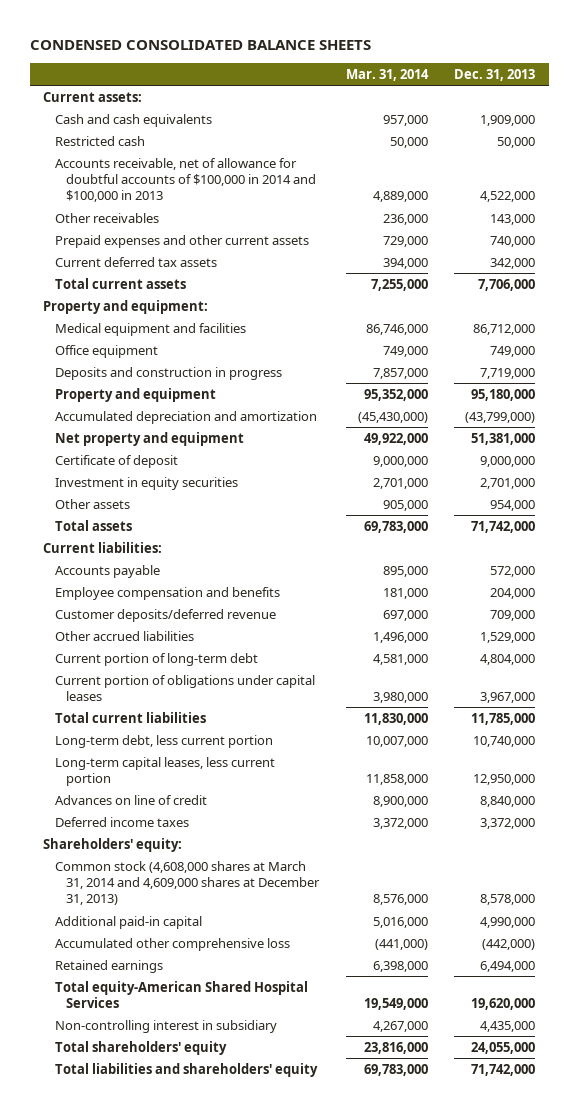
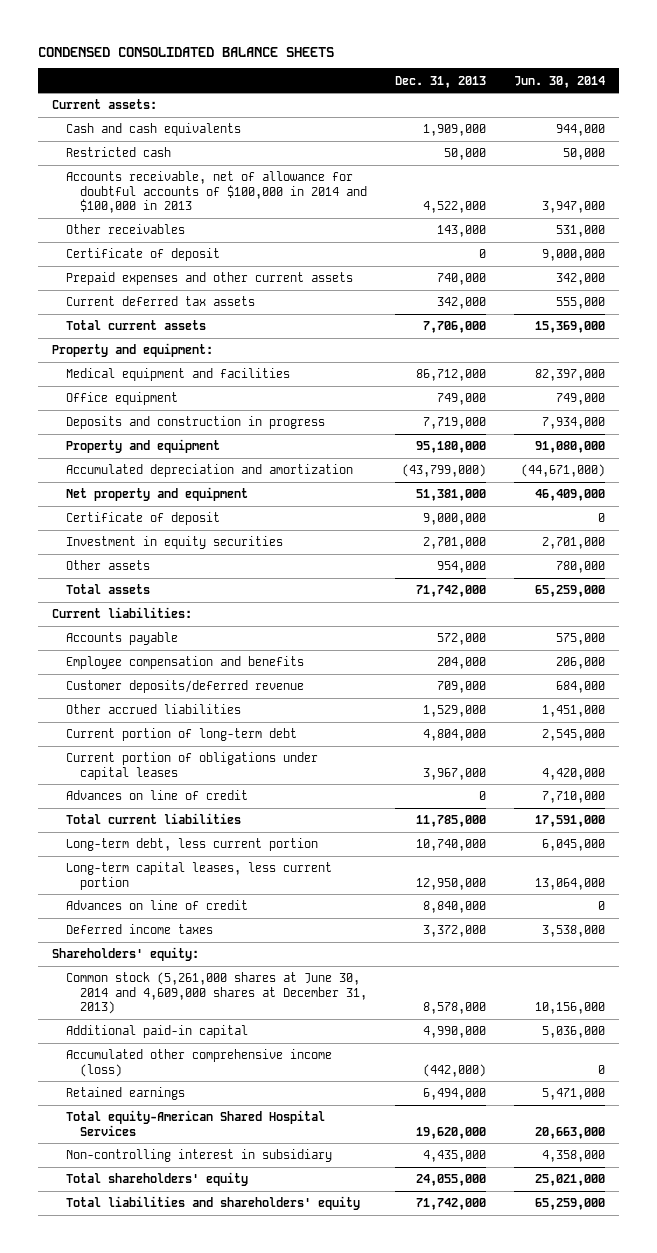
- | Mar. 31, 2014 | Dec. 31, 2013
+ | Dec. 31, 2013 | Jun. 30, 2014
+ Certificate of deposit | 0 | 9,000,000
+ Advances on line of credit | 0 | 7,710,000
- Common stock (4,608,000 shares at March 31, 2014 and 4,609,000 shares at December 31, 2013) | 8,576,000 | 8,578,000
+ Common stock (5,261,000 shares at June 30, 2014 and 4,609,000 shares at December 31, 2013) | 8,578,000 | 10,156,000
- Accumulated other comprehensive loss | (441,000) | (442,000)
+ Accumulated other comprehensive income (loss) | (442,000) | 0

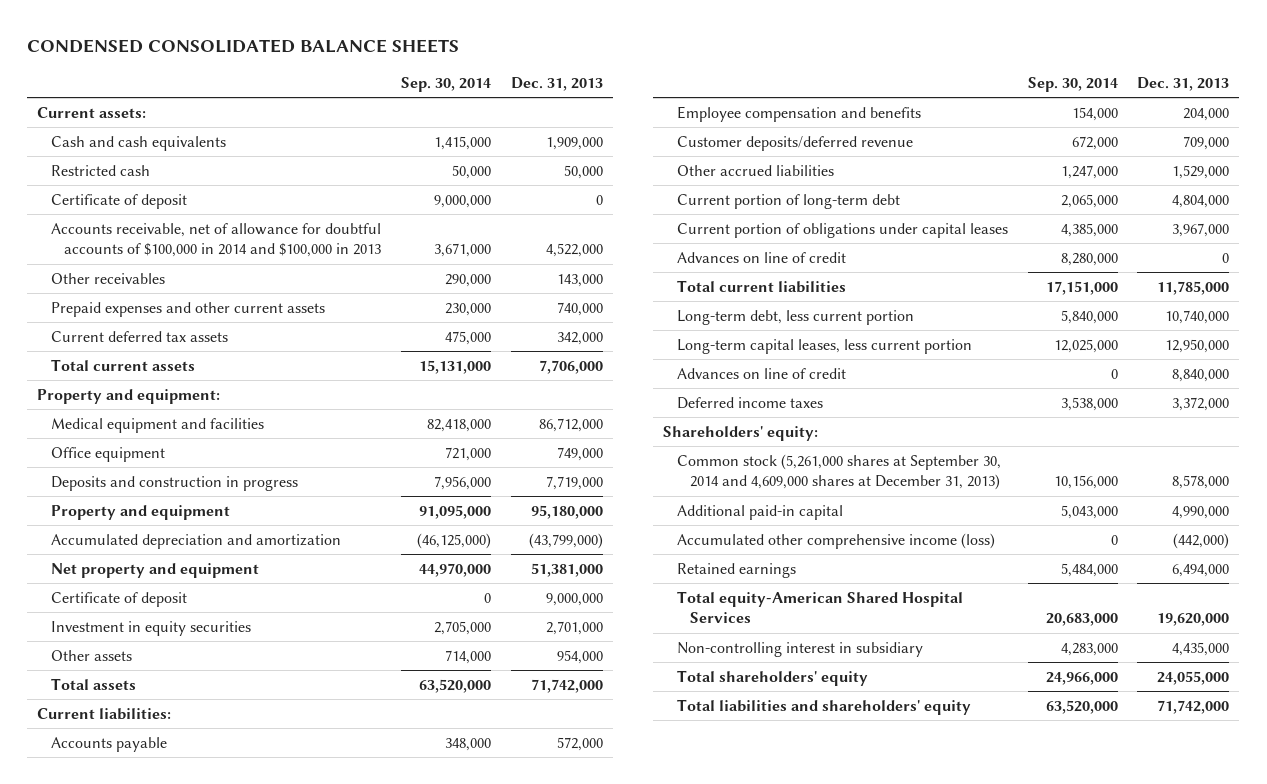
- | Dec. 31, 2013 | Jun. 30, 2014
+ | Sep. 30, 2014 | Dec. 31, 2013
moved up: Certificate of deposit | 9,000,000 | 0
- Common stock (5,261,000 shares at June 30, 2014 and 4,609,000 shares at December 31, 2013) | 8,578,000 | 10,156,000
+ Common stock (5,261,000 shares at September 30, 2014 and 4,609,000 shares at December 31, 2013) | 10,156,000 | 8,578,000

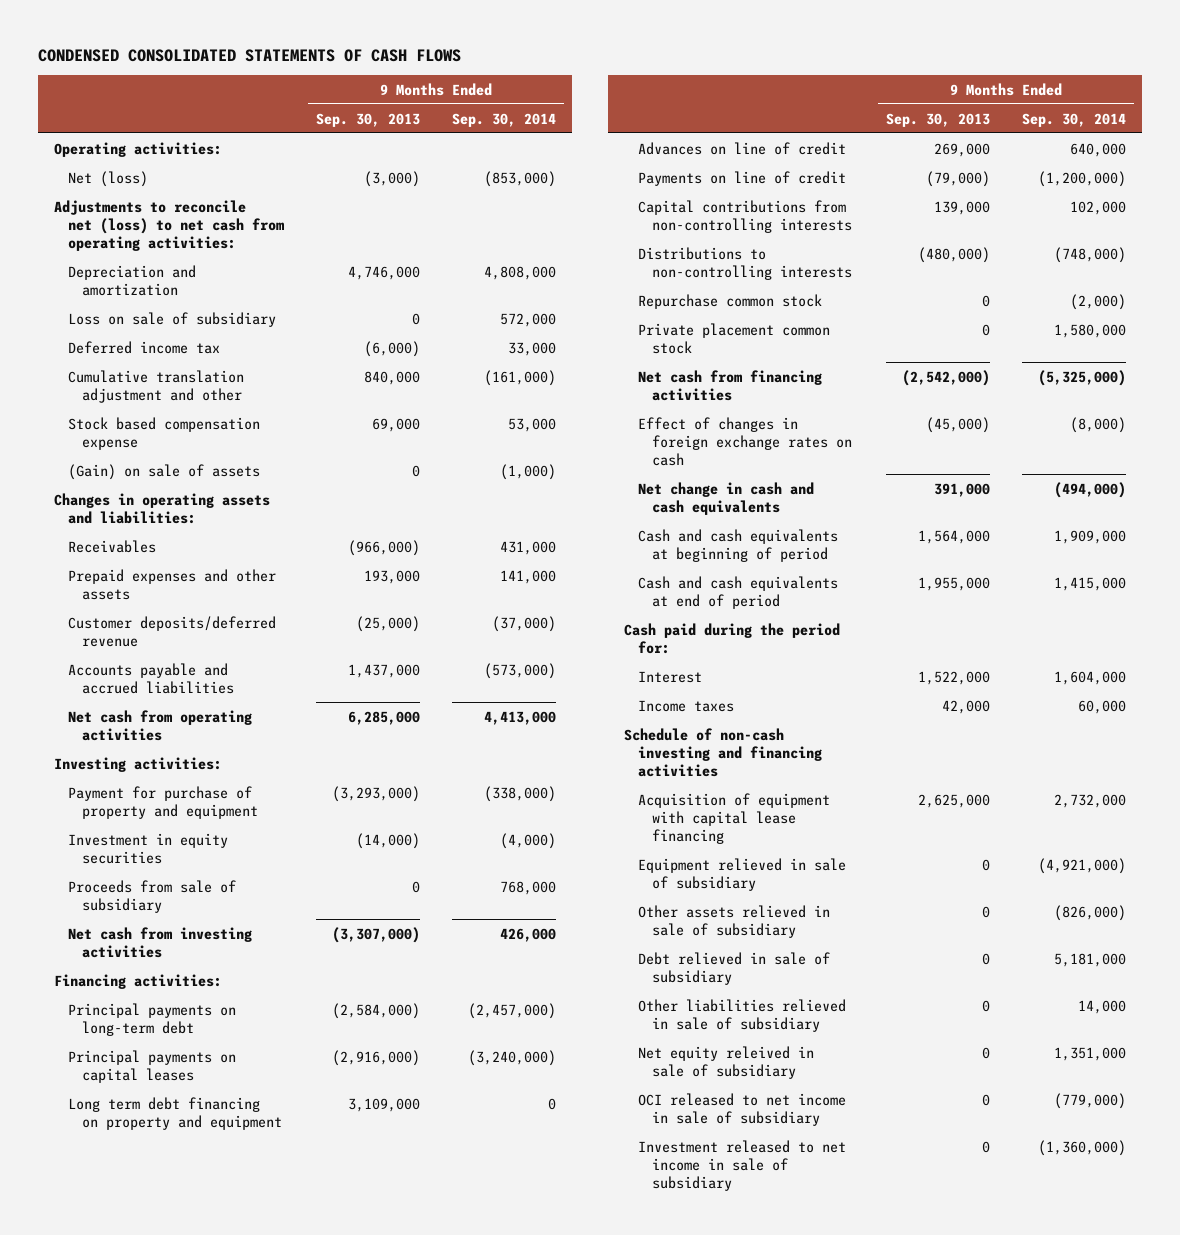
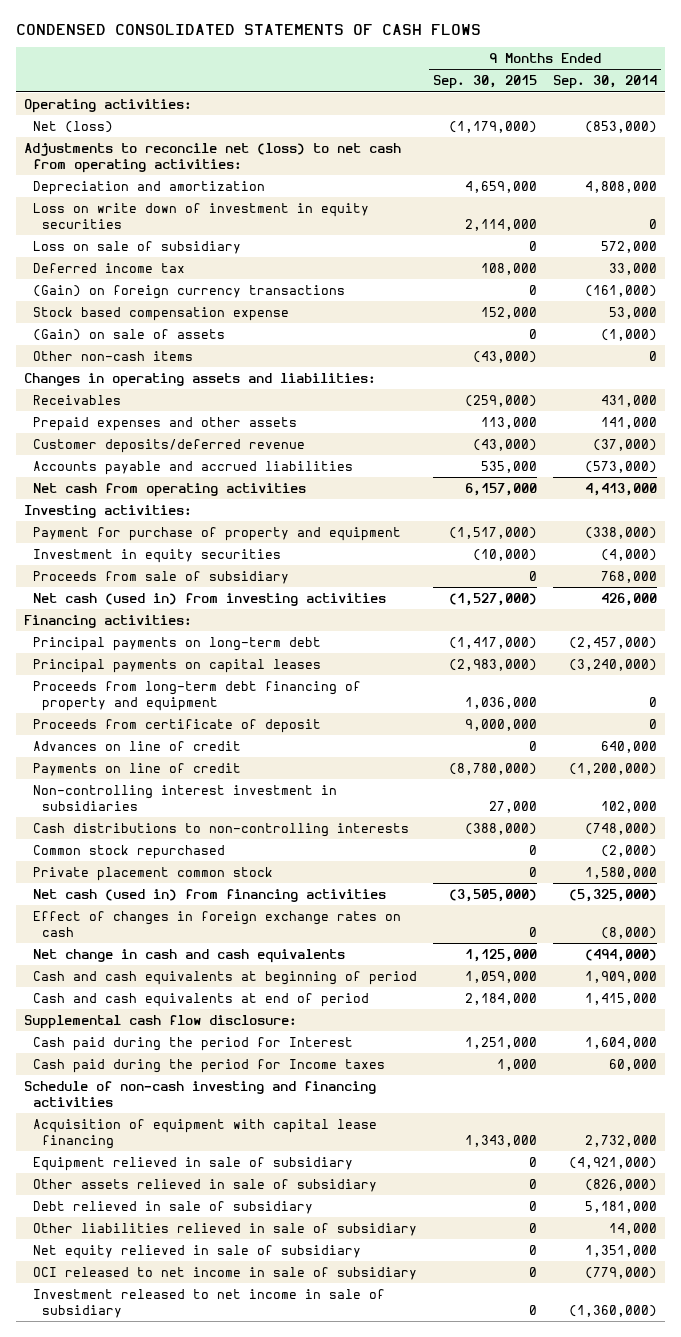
- | 9 Months Ended Sep. 30, 2013 | 9 Months Ended Sep. 30, 2014
+ | 9 Months Ended Sep. 30, 2015 | 9 Months Ended Sep. 30, 2014
+ Loss on write down of investment in equity securities | 2,114,000 | 0
- Cumulative translation adjustment and other | 840,000 | (161,000)
+ (Gain) on foreign currency transactions | 0 | (161,000)
+ Other non-cash items | (43,000) | 0
- Net cash from investing activities | (3,307,000) | 426,000
+ Net cash (used in) from investing activities | (1,527,000) | 426,000
- Long term debt financing on property and equipment | 3,109,000 | 0
+ Proceeds from long-term debt financing of property and equipment | 1,036,000 | 0
+ Proceeds from certificate of deposit | 9,000,000 | 0
- Capital contributions from non-controlling interests | 139,000 | 102,000
- Distributions to non-controlling interests | (480,000) | (748,000)
- Repurchase common stock | 0 | (2,000)
+ Non-controlling interest investment in subsidiaries | 27,000 | 102,000
+ Cash distributions to non-controlling interests | (388,000) | (748,000)
+ Common stock repurchased | 0 | (2,000)
- Net cash from financing activities | (2,542,000) | (5,325,000)
+ Net cash (used in) from financing activities | (3,505,000) | (5,325,000)
- Cash paid during the period for:
- Interest | 1,522,000 | 1,604,000
- Income taxes | 42,000 | 60,000
+ Supplemental cash flow disclosure:
+ Cash paid during the period for Interest | 1,251,000 | 1,604,000
+ Cash paid during the period for Income taxes | 1,000 | 60,000
- Net equity releived in sale of subsidiary | 0 | 1,351,000
+ Net equity relieved in sale of subsidiary | 0 | 1,351,000

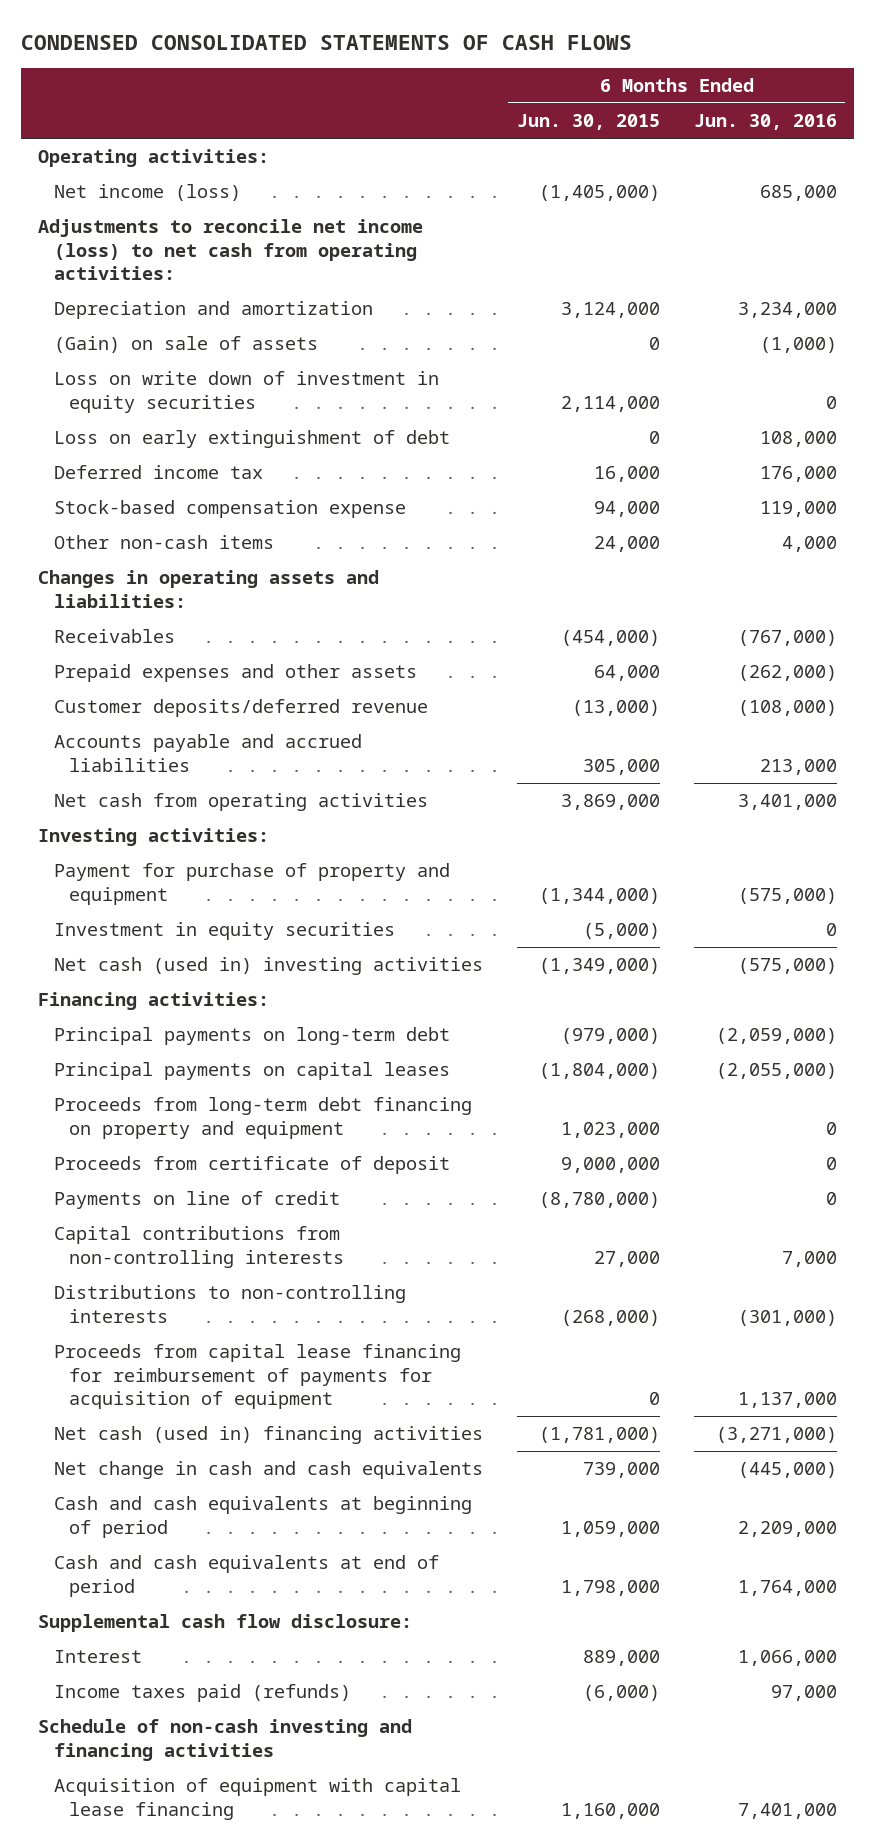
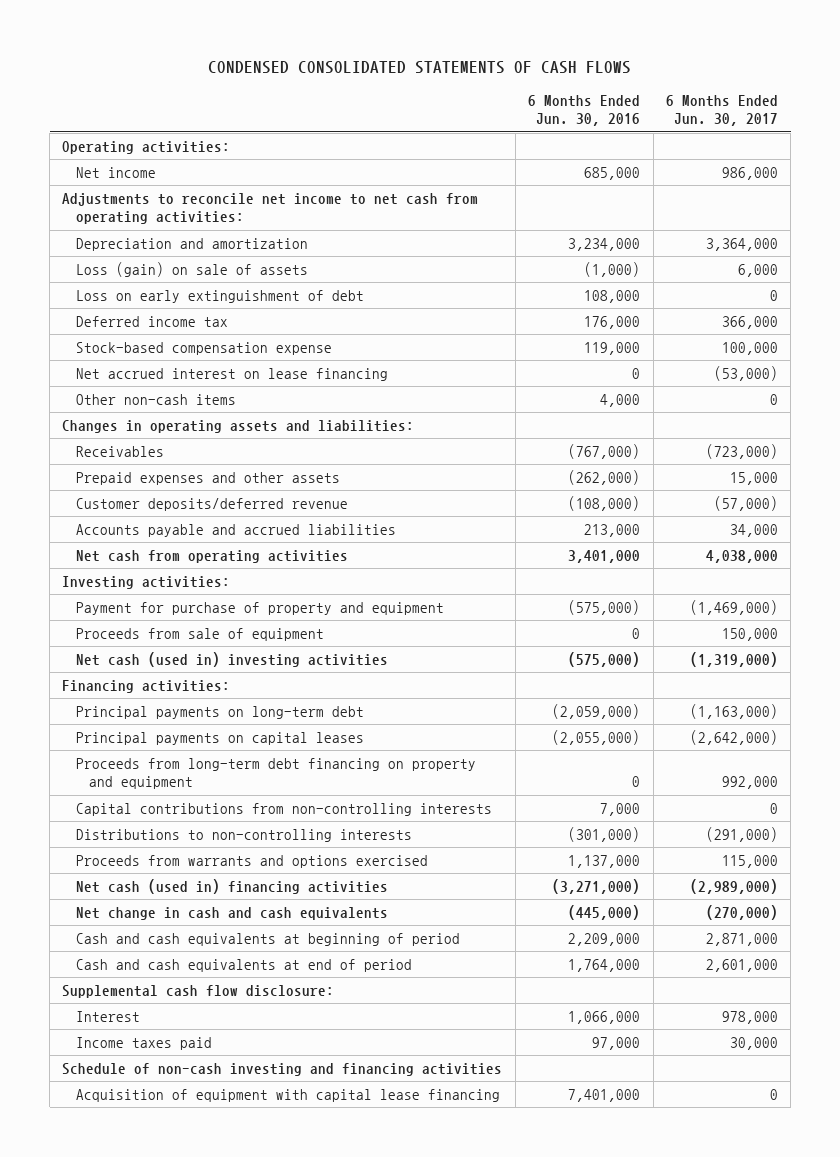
- | 6 Months Ended Jun. 30, 2015 | 6 Months Ended Jun. 30, 2016
+ | 6 Months Ended Jun. 30, 2016 | 6 Months Ended Jun. 30, 2017
- Net income (loss) | (1,405,000) | 685,000
- Adjustments to reconcile net income (loss) to net cash from operating activities:
+ Net income | 685,000 | 986,000
+ Adjustments to reconcile net income to net cash from operating activities:
- (Gain) on sale of assets | 0 | (1,000)
- Loss on write down of investment in equity securities | 2,114,000 | 0
+ Loss (gain) on sale of assets | (1,000) | 6,000
+ Net accrued interest on lease financing | 0 | (53,000)
- Investment in equity securities | (5,000) | 0
+ Proceeds from sale of equipment | 0 | 150,000
- Proceeds from certificate of deposit | 9,000,000 | 0
- Payments on line of credit | (8,780,000) | 0
- Proceeds from capital lease financing for reimbursement of payments for acquisition of equipment | 0 | 1,137,000
+ Proceeds from warrants and options exercised | 1,137,000 | 115,000
- Income taxes paid (refunds) | (6,000) | 97,000
+ Income taxes paid | 97,000 | 30,000

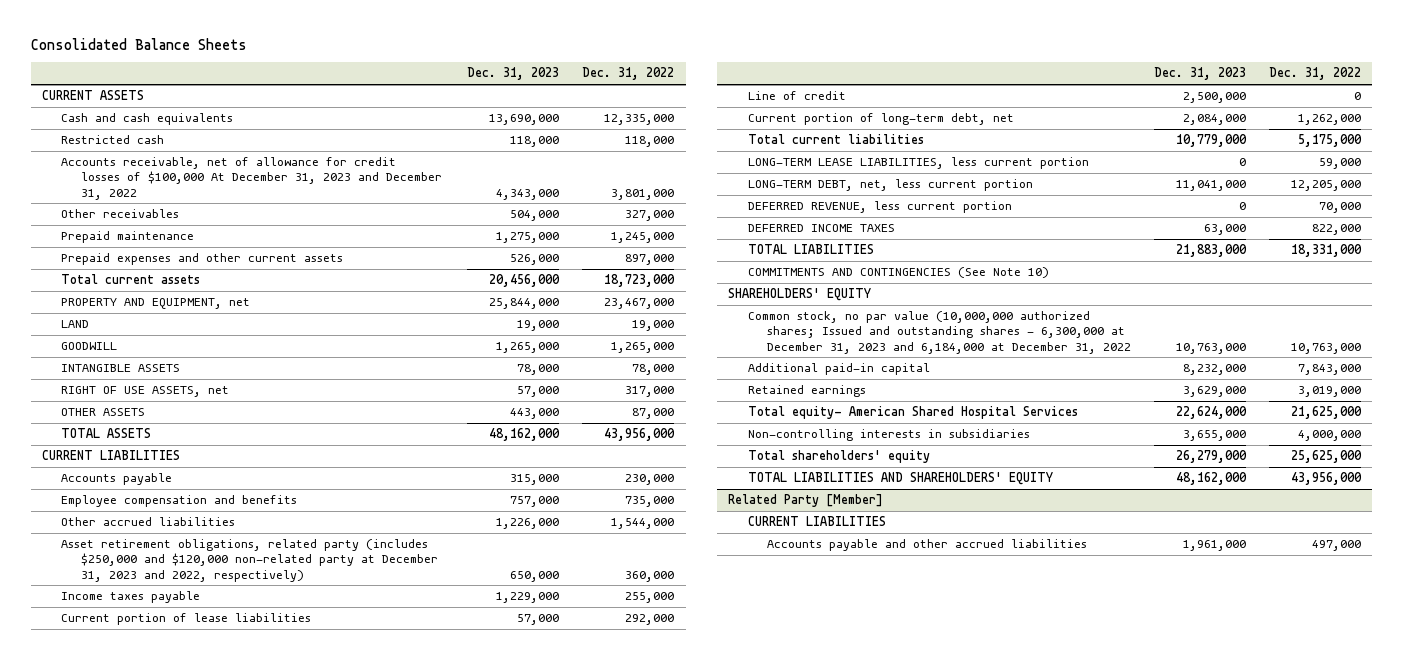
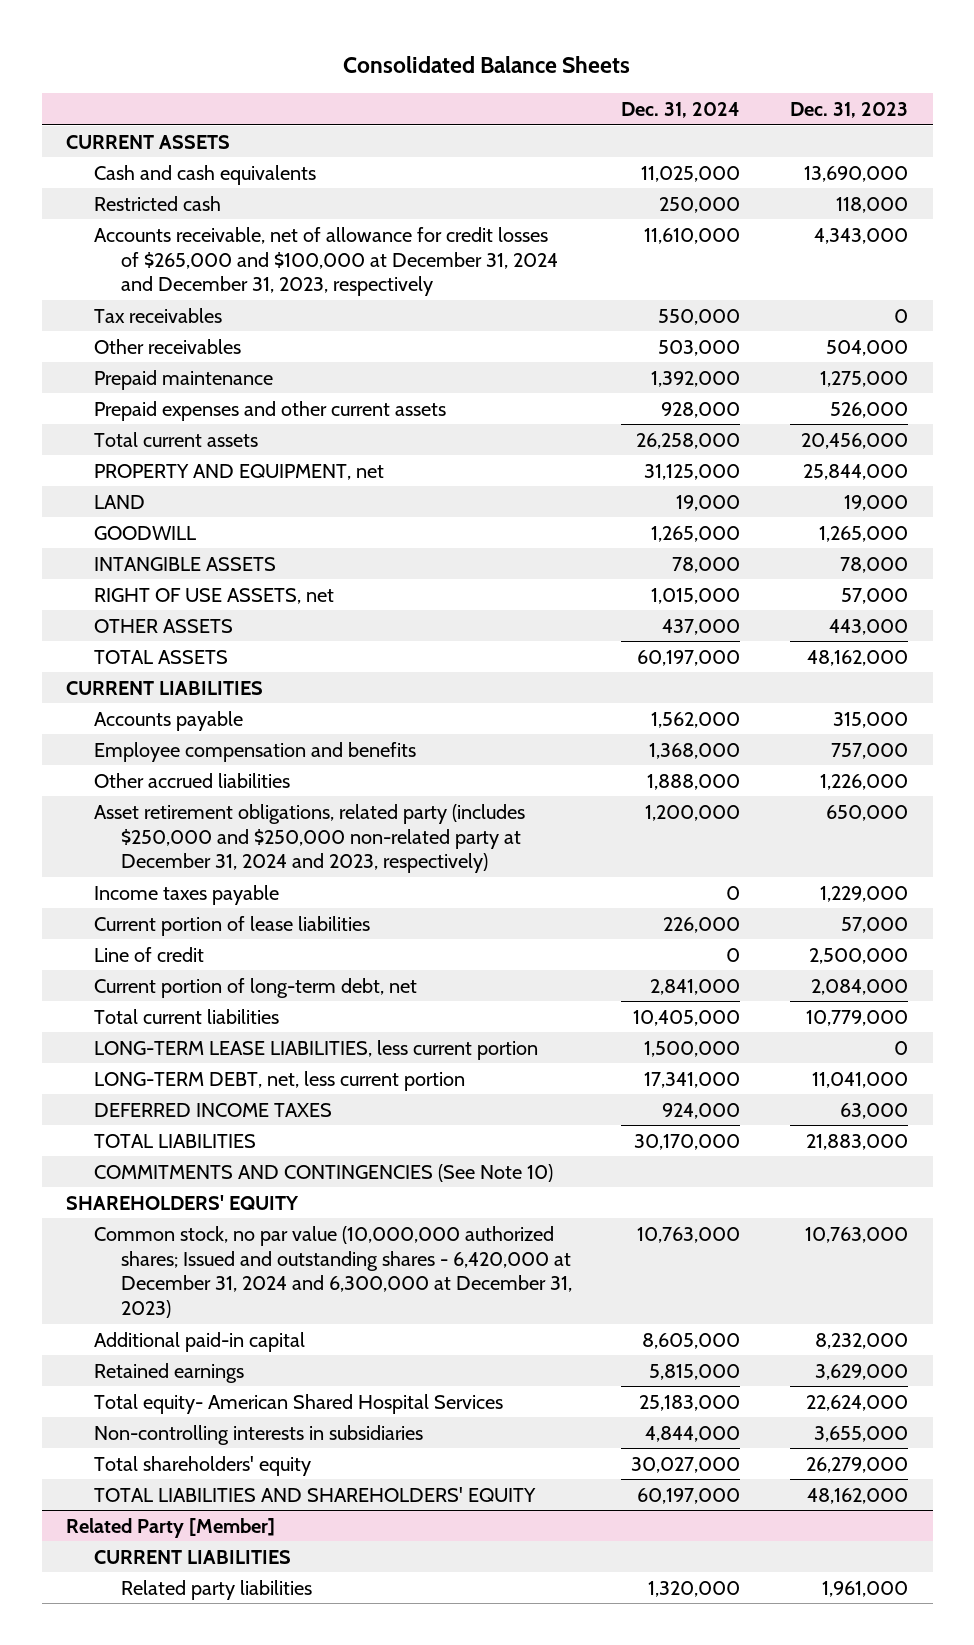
- | Dec. 31, 2023 | Dec. 31, 2022
+ | Dec. 31, 2024 | Dec. 31, 2023
- Accounts receivable, net of allowance for credit losses of $100,000 At December 31, 2023 and December 31, 2022 | 4,343,000 | 3,801,000
+ Accounts receivable, net of allowance for credit losses of $265,000 and $100,000 at December 31, 2024 and December 31, 2023, respectively | 11,610,000 | 4,343,000
+ Tax receivables | 550,000 | 0
- Asset retirement obligations, related party (includes $250,000 and $120,000 non-related party at December 31, 2023 and 2022, respectively) | 650,000 | 360,000
+ Asset retirement obligations, related party (includes $250,000 and $250,000 non-related party at December 31, 2024 and 2023, respectively) | 1,200,000 | 650,000
- DEFERRED REVENUE, less current portion | 0 | 70,000
- Common stock, no par value (10,000,000 authorized shares; Issued and outstanding shares - 6,300,000 at December 31, 2023 and 6,184,000 at December 31, 2022 | 10,763,000 | 10,763,000
+ Common stock, no par value (10,000,000 authorized shares; Issued and outstanding shares - 6,420,000 at December 31, 2024 and 6,300,000 at December 31, 2023) | 10,763,000 | 10,763,000
@ Related Party [Member]
- Accounts payable and other accrued liabilities | 1,961,000 | 497,000
+ Related party liabilities | 1,320,000 | 1,961,000

